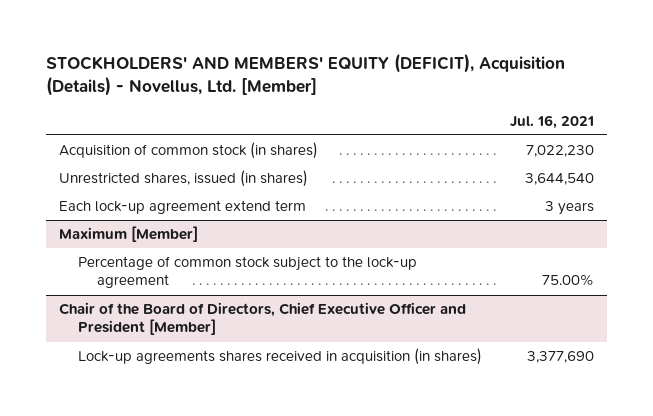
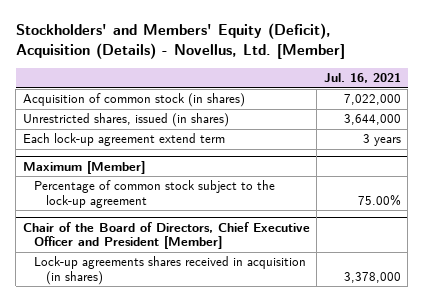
- STOCKHOLDERS' AND MEMBERS' EQUITY (DEFICIT), Acquisition (Details) - Novellus, Ltd. [Member]
+ Stockholders' and Members' Equity (Deficit), Acquisition (Details) - Novellus, Ltd. [Member]
- Acquisition of common stock (in shares) | 7,022,230
- Unrestricted shares, issued (in shares) | 3,644,540
+ Acquisition of common stock (in shares) | 7,022,000
+ Unrestricted shares, issued (in shares) | 3,644,000
@ Chair of the Board of Directors, Chief Executive Officer and President [Member]
- Lock-up agreements shares received in acquisition (in shares) | 3,377,690
+ Lock-up agreements shares received in acquisition (in shares) | 3,378,000

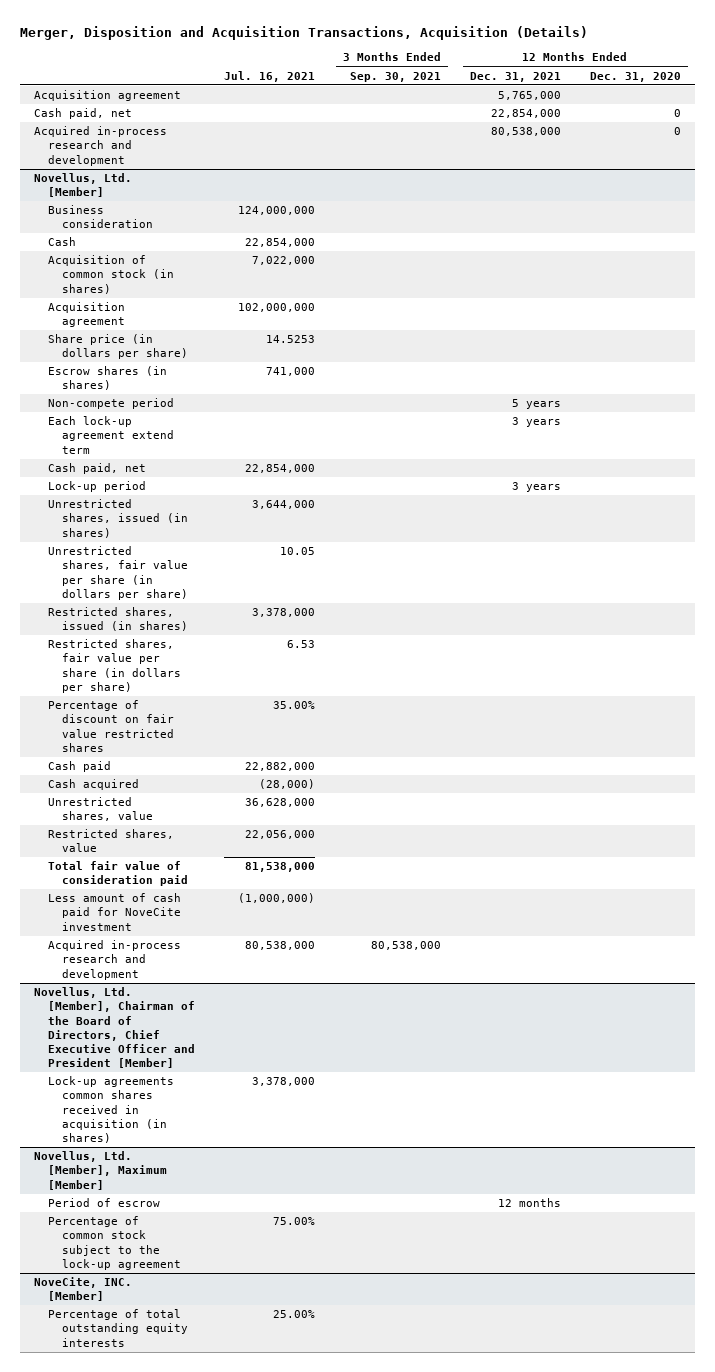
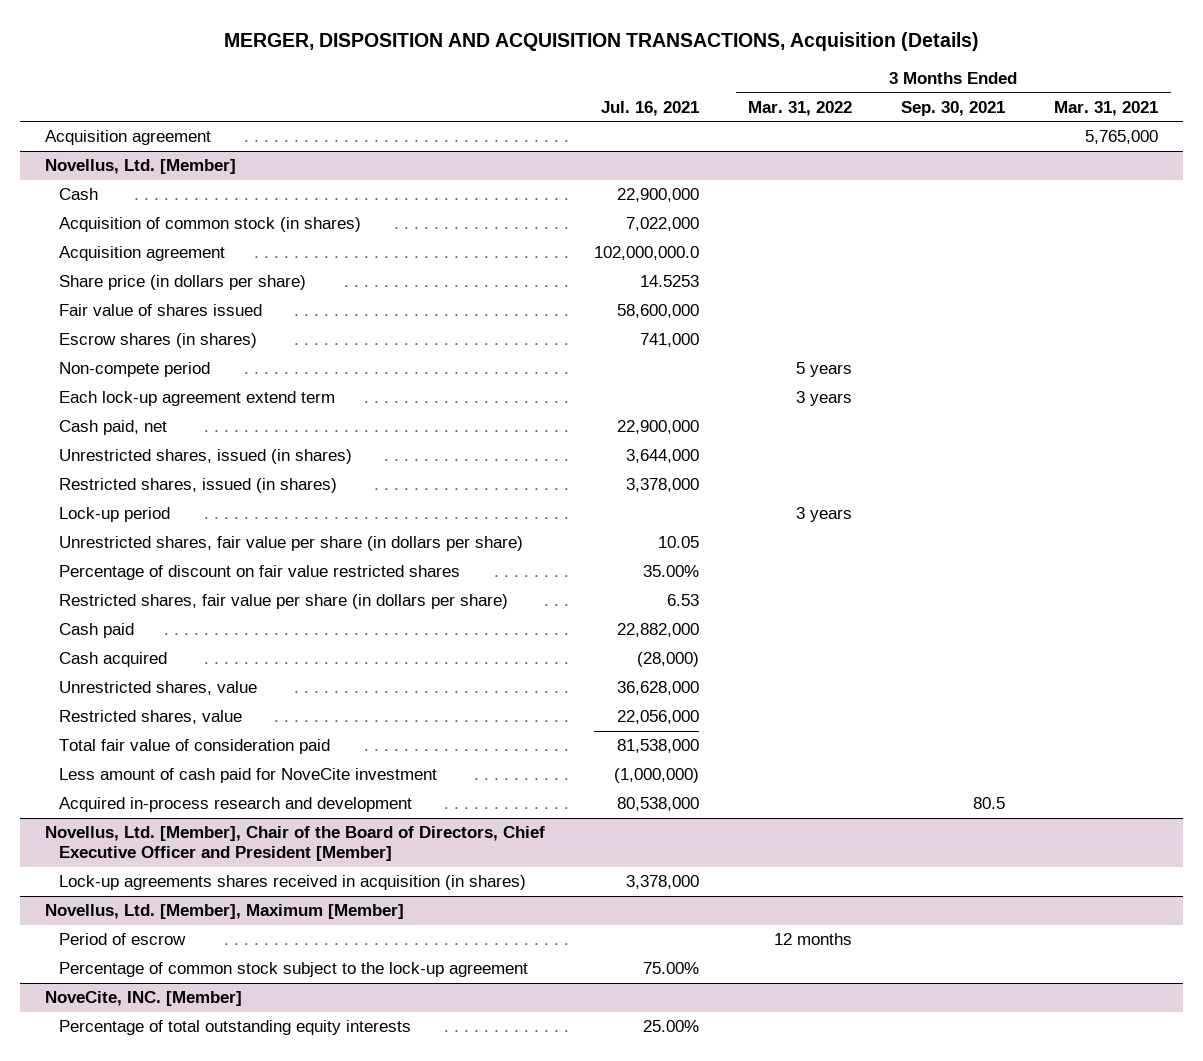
- Merger, Disposition and Acquisition Transactions, Acquisition (Details)
+ MERGER, DISPOSITION AND ACQUISITION TRANSACTIONS, Acquisition (Details)
- | Jul. 16, 2021 | 3 Months Ended Sep. 30, 2021 | 12 Months Ended Dec. 31, 2021 | 12 Months Ended Dec. 31, 2020
+ | Jul. 16, 2021 | 3 Months Ended Mar. 31, 2022 | 3 Months Ended Sep. 30, 2021 | 3 Months Ended Mar. 31, 2021
- Cash paid, net | | | 22,854,000 | 0
- Acquired in-process research and development | | | 80,538,000 | 0
@ Novellus, Ltd. [Member]
- Business consideration | 124,000,000 | | |
- Cash | 22,854,000 | | |
+ Cash | 22,900,000 | | |
- Acquisition agreement | 102,000,000 | | |
+ Acquisition agreement | 102,000,000.0 | | |
+ Fair value of shares issued | 58,600,000 | | |
- Cash paid, net | 22,854,000 | | |
+ Cash paid, net | 22,900,000 | | |
moved down: Lock-up period | | 3 years | |
moved down: Unrestricted shares, fair value per share (in dollars per share) | 10.05 | | |
moved down: Restricted shares, fair value per share (in dollars per share) | 6.53 | | |
- Acquired in-process research and development | 80,538,000 | 80,538,000 | |
- Novellus, Ltd. [Member], Chairman of the Board of Directors, Chief Executive Officer and President [Member]
- Lock-up agreements common shares received in acquisition (in shares) | 3,378,000 | | |
@ Novellus, Ltd. [Member]
+ Acquired in-process research and development | 80,538,000 | | 80.5 |
+ Novellus, Ltd. [Member], Chair of the Board of Directors, Chief Executive Officer and President [Member]
+ Lock-up agreements shares received in acquisition (in shares) | 3,378,000 | | |

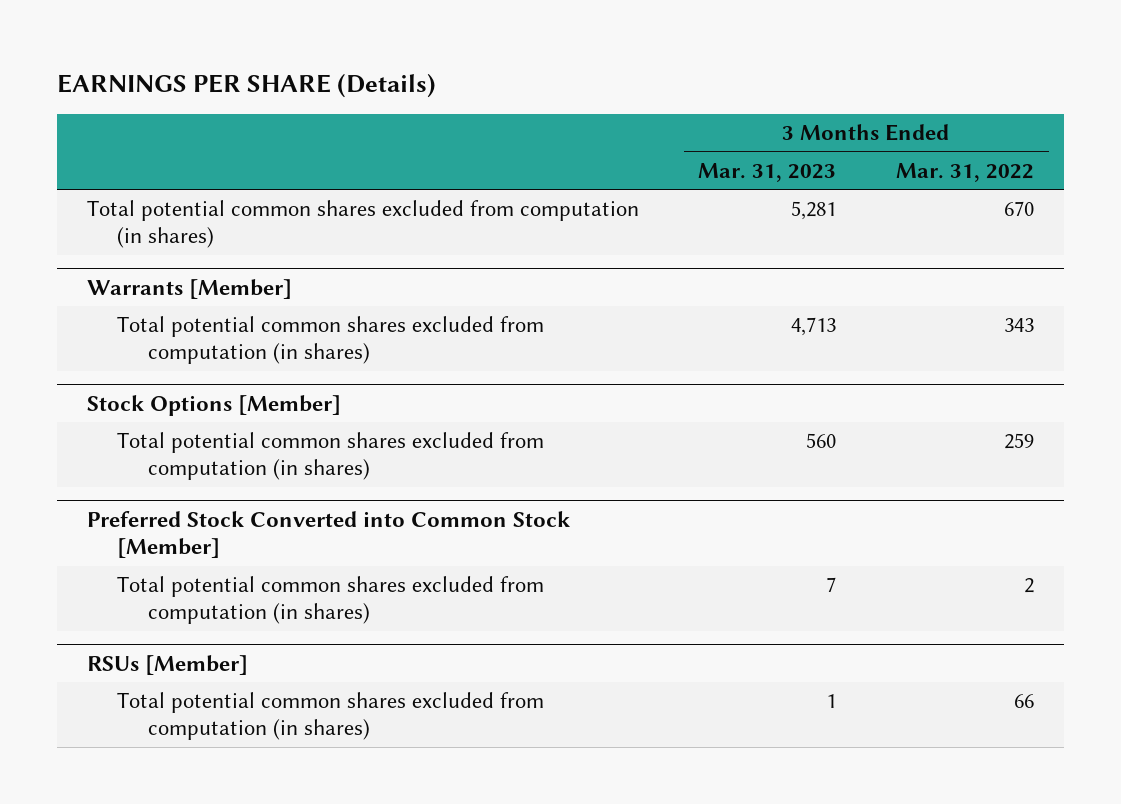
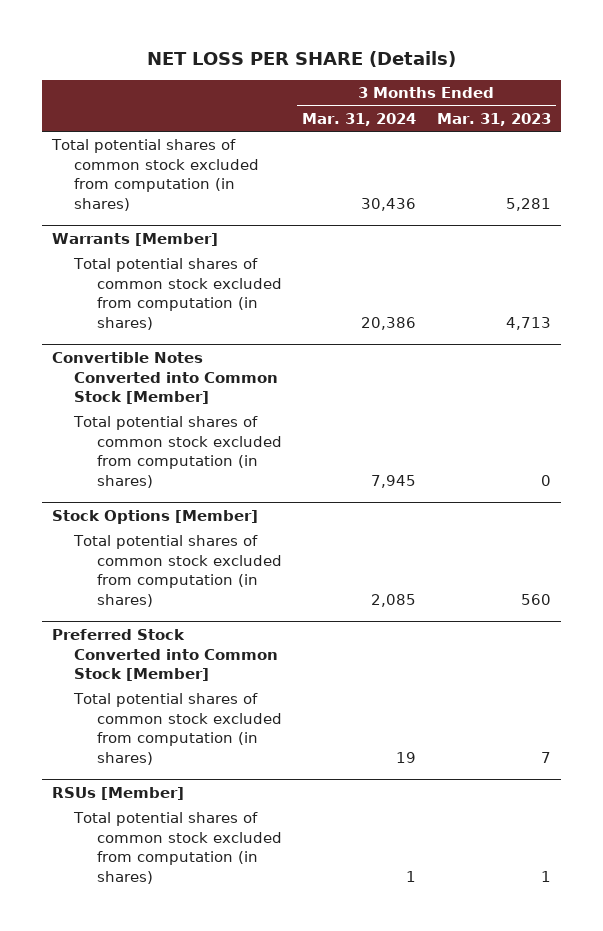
- EARNINGS PER SHARE (Details)
+ NET LOSS PER SHARE (Details)
- | 3 Months Ended Mar. 31, 2023 | 3 Months Ended Mar. 31, 2022
+ | 3 Months Ended Mar. 31, 2024 | 3 Months Ended Mar. 31, 2023
- Total potential common shares excluded from computation (in shares) | 5,281 | 670
+ Total potential shares of common stock excluded from computation (in shares) | 30,436 | 5,281
@ Warrants [Member]
- Total potential common shares excluded from computation (in shares) | 4,713 | 343
+ Total potential shares of common stock excluded from computation (in shares) | 20,386 | 4,713
+ Convertible Notes Converted into Common Stock [Member]
+ Total potential shares of common stock excluded from computation (in shares) | 7,945 | 0
@ Stock Options [Member]
- Total potential common shares excluded from computation (in shares) | 560 | 259
+ Total potential shares of common stock excluded from computation (in shares) | 2,085 | 560
@ Preferred Stock Converted into Common Stock [Member]
- Total potential common shares excluded from computation (in shares) | 7 | 2
+ Total potential shares of common stock excluded from computation (in shares) | 19 | 7
@ RSUs [Member]
- Total potential common shares excluded from computation (in shares) | 1 | 66
+ Total potential shares of common stock excluded from computation (in shares) | 1 | 1

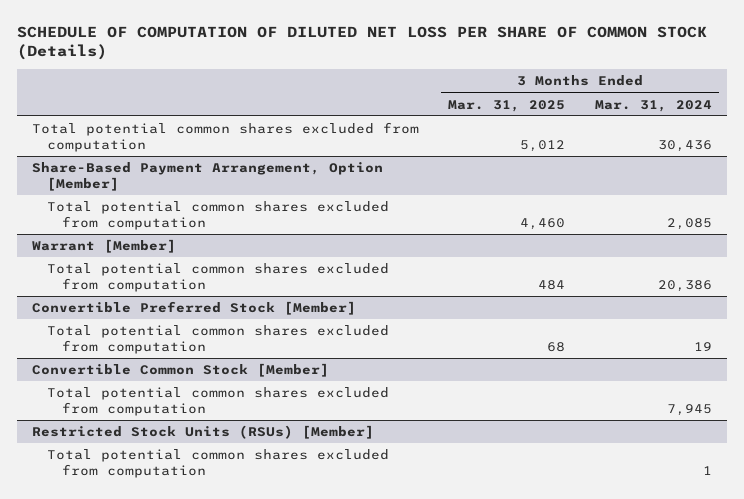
- NET LOSS PER SHARE (Details)
+ SCHEDULE OF COMPUTATION OF DILUTED NET LOSS PER SHARE OF COMMON STOCK (Details)
- | 3 Months Ended Mar. 31, 2024 | 3 Months Ended Mar. 31, 2023
+ | 3 Months Ended Mar. 31, 2025 | 3 Months Ended Mar. 31, 2024
- Total potential shares of common stock excluded from computation (in shares) | 30,436 | 5,281
- Warrants [Member]
- Total potential shares of common stock excluded from computation (in shares) | 20,386 | 4,713
- Convertible Notes Converted into Common Stock [Member]
- Total potential shares of common stock excluded from computation (in shares) | 7,945 | 0
- Stock Options [Member]
- Total potential shares of common stock excluded from computation (in shares) | 2,085 | 560
- Preferred Stock Converted into Common Stock [Member]
- Total potential shares of common stock excluded from computation (in shares) | 19 | 7
- RSUs [Member]
- Total potential shares of common stock excluded from computation (in shares) | 1 | 1
+ Total potential common shares excluded from computation | 5,012 | 30,436
+ Share-Based Payment Arrangement, Option [Member]
+ Total potential common shares excluded from computation | 4,460 | 2,085
+ Warrant [Member]
+ Total potential common shares excluded from computation | 484 | 20,386
+ Convertible Preferred Stock [Member]
+ Total potential common shares excluded from computation | 68 | 19
+ Convertible Common Stock [Member]
+ Total potential common shares excluded from computation | | 7,945
+ Restricted Stock Units (RSUs) [Member]
+ Total potential common shares excluded from computation | | 1

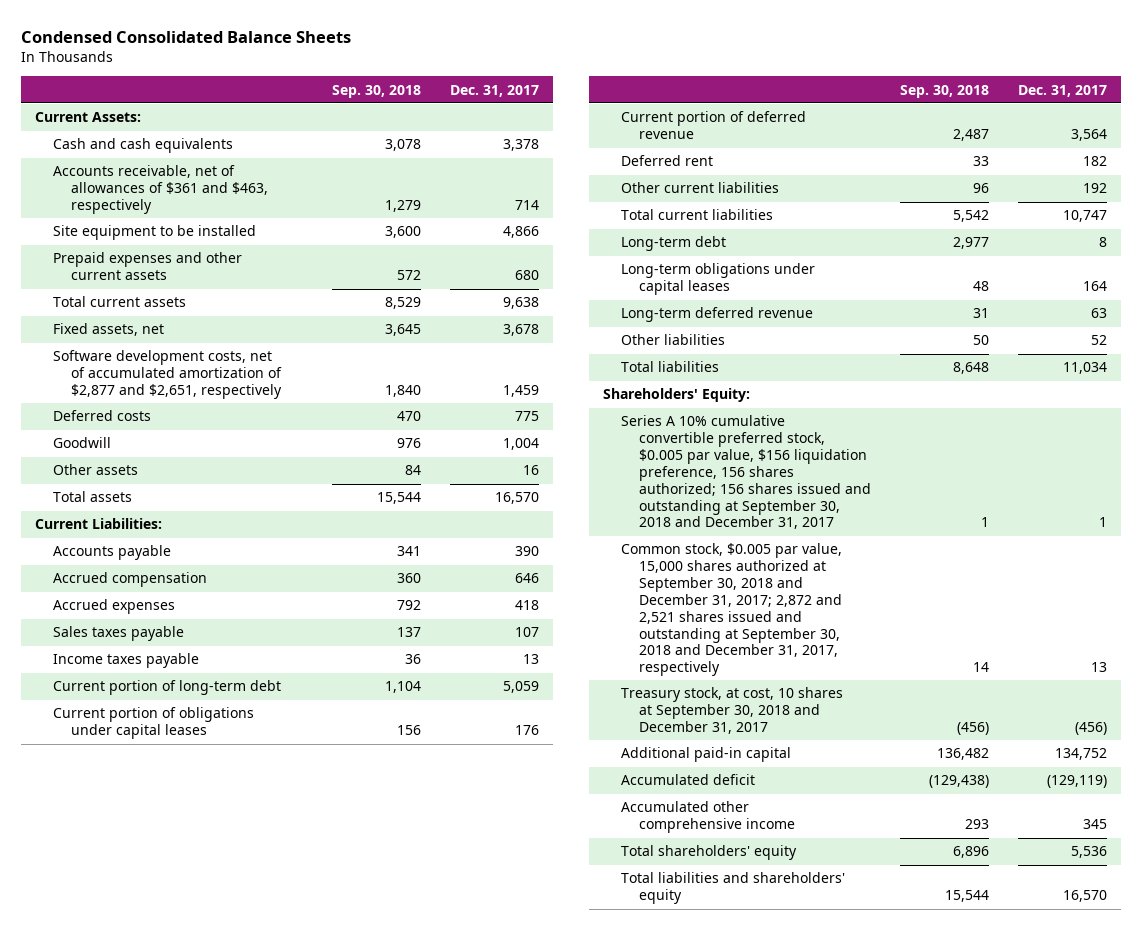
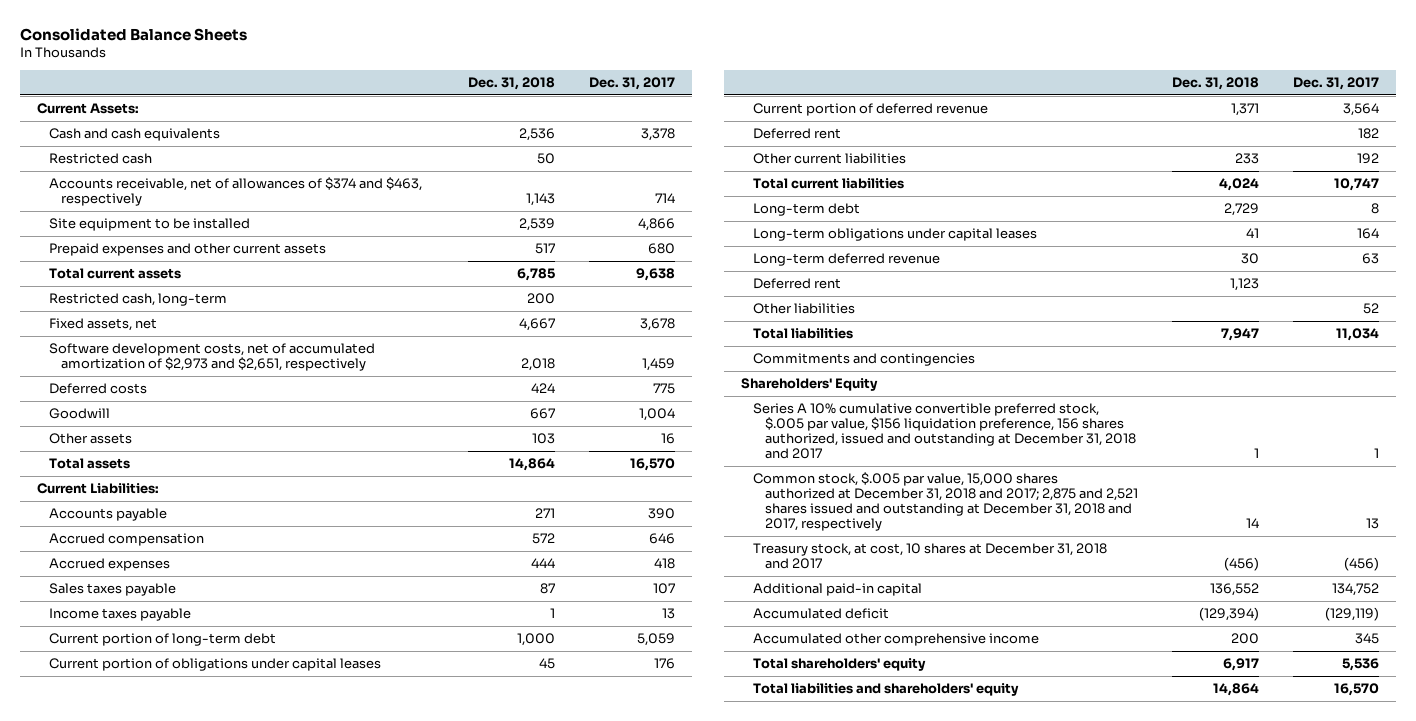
- Condensed Consolidated Balance Sheets
+ Consolidated Balance Sheets
- | Sep. 30, 2018 | Dec. 31, 2017
+ | Dec. 31, 2018 | Dec. 31, 2017
- Accounts receivable, net of allowances of $361 and $463, respectively | 1,279 | 714
+ Restricted cash | 50 |
+ Accounts receivable, net of allowances of $374 and $463, respectively | 1,143 | 714
+ Restricted cash, long-term | 200 |
- Software development costs, net of accumulated amortization of $2,877 and $2,651, respectively | 1,840 | 1,459
+ Software development costs, net of accumulated amortization of $2,973 and $2,651, respectively | 2,018 | 1,459
+ Deferred rent | 1,123 |
- Shareholders' Equity:
- Series A 10% cumulative convertible preferred stock, $0.005 par value, $156 liquidation preference, 156 shares authorized; 156 shares issued and outstanding at September 30, 2018 and December 31, 2017 | 1 | 1
- Common stock, $0.005 par value, 15,000 shares authorized at September 30, 2018 and December 31, 2017; 2,872 and 2,521 shares issued and outstanding at September 30, 2018 and December 31, 2017, respectively | 14 | 13
- Treasury stock, at cost, 10 shares at September 30, 2018 and December 31, 2017 | (456) | (456)
+ Commitments and contingencies
+ Shareholders' Equity
+ Series A 10% cumulative convertible preferred stock, $.005 par value, $156 liquidation preference, 156 shares authorized, issued and outstanding at December 31, 2018 and 2017 | 1 | 1
+ Common stock, $.005 par value, 15,000 shares authorized at December 31, 2018 and 2017; 2,875 and 2,521 shares issued and outstanding at December 31, 2018 and 2017, respectively | 14 | 13
+ Treasury stock, at cost, 10 shares at December 31, 2018 and 2017 | (456) | (456)

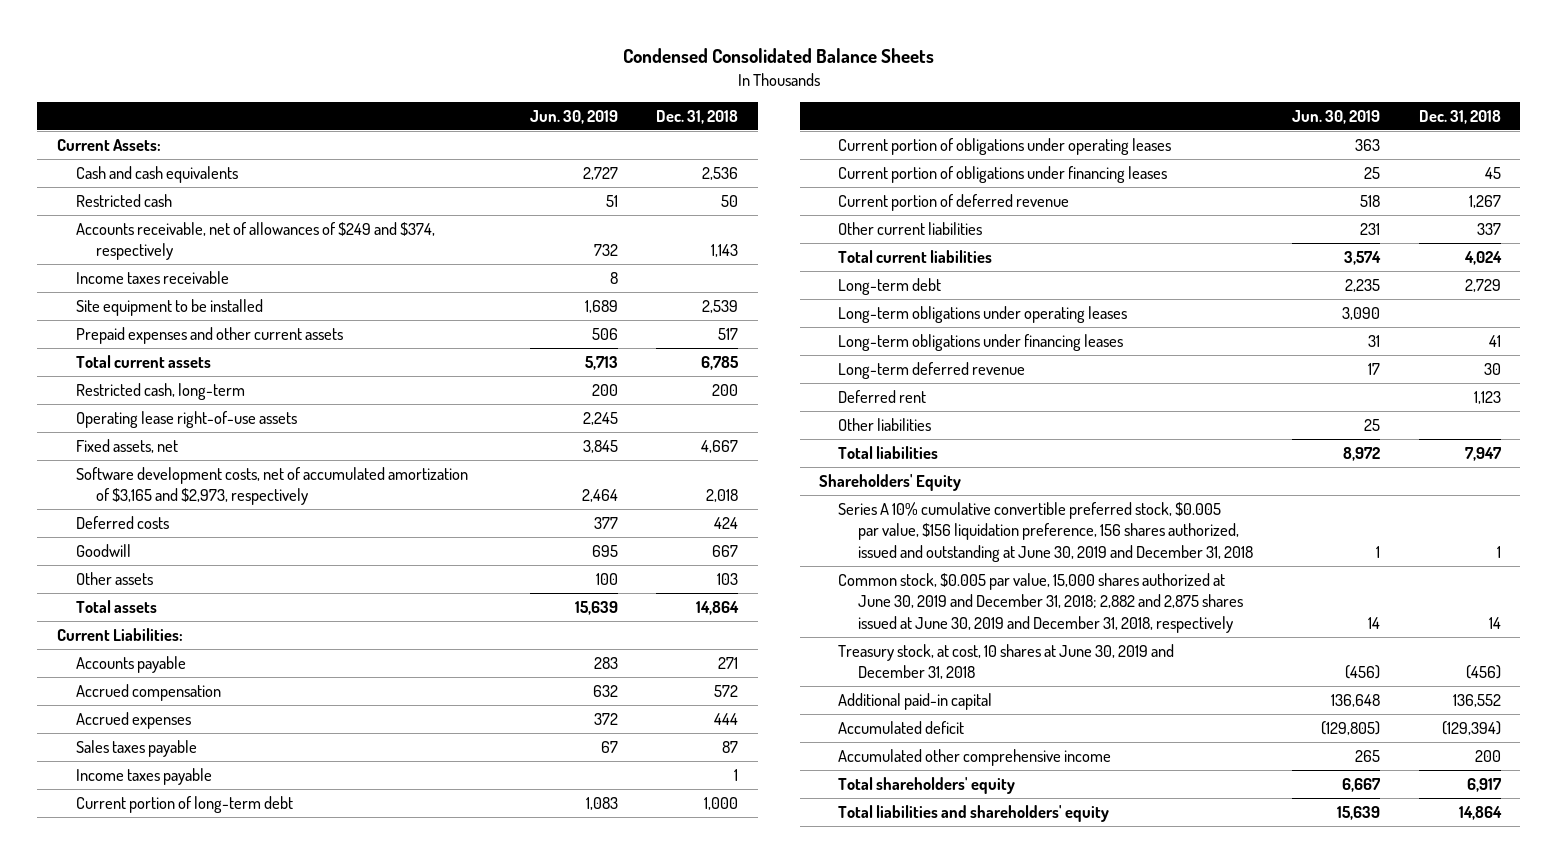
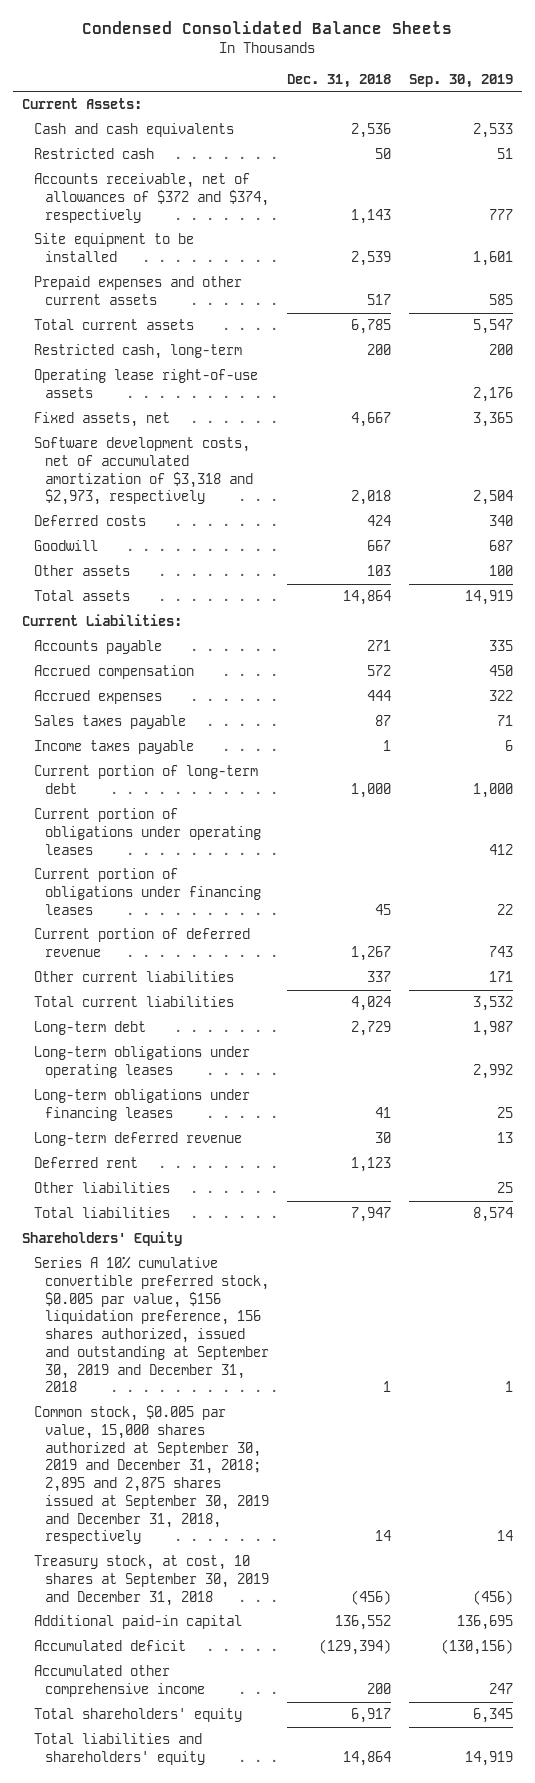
- | Jun. 30, 2019 | Dec. 31, 2018
+ | Dec. 31, 2018 | Sep. 30, 2019
- Accounts receivable, net of allowances of $249 and $374, respectively | 732 | 1,143
- Income taxes receivable | 8 |
+ Accounts receivable, net of allowances of $372 and $374, respectively | 1,143 | 777
- Software development costs, net of accumulated amortization of $3,165 and $2,973, respectively | 2,464 | 2,018
+ Software development costs, net of accumulated amortization of $3,318 and $2,973, respectively | 2,018 | 2,504
- Series A 10% cumulative convertible preferred stock, $0.005 par value, $156 liquidation preference, 156 shares authorized, issued and outstanding at June 30, 2019 and December 31, 2018 | 1 | 1
- Common stock, $0.005 par value, 15,000 shares authorized at June 30, 2019 and December 31, 2018; 2,882 and 2,875 shares issued at June 30, 2019 and December 31, 2018, respectively | 14 | 14
- Treasury stock, at cost, 10 shares at June 30, 2019 and December 31, 2018 | (456) | (456)
+ Series A 10% cumulative convertible preferred stock, $0.005 par value, $156 liquidation preference, 156 shares authorized, issued and outstanding at September 30, 2019 and December 31, 2018 | 1 | 1
+ Common stock, $0.005 par value, 15,000 shares authorized at September 30, 2019 and December 31, 2018; 2,895 and 2,875 shares issued at September 30, 2019 and December 31, 2018, respectively | 14 | 14
+ Treasury stock, at cost, 10 shares at September 30, 2019 and December 31, 2018 | (456) | (456)

